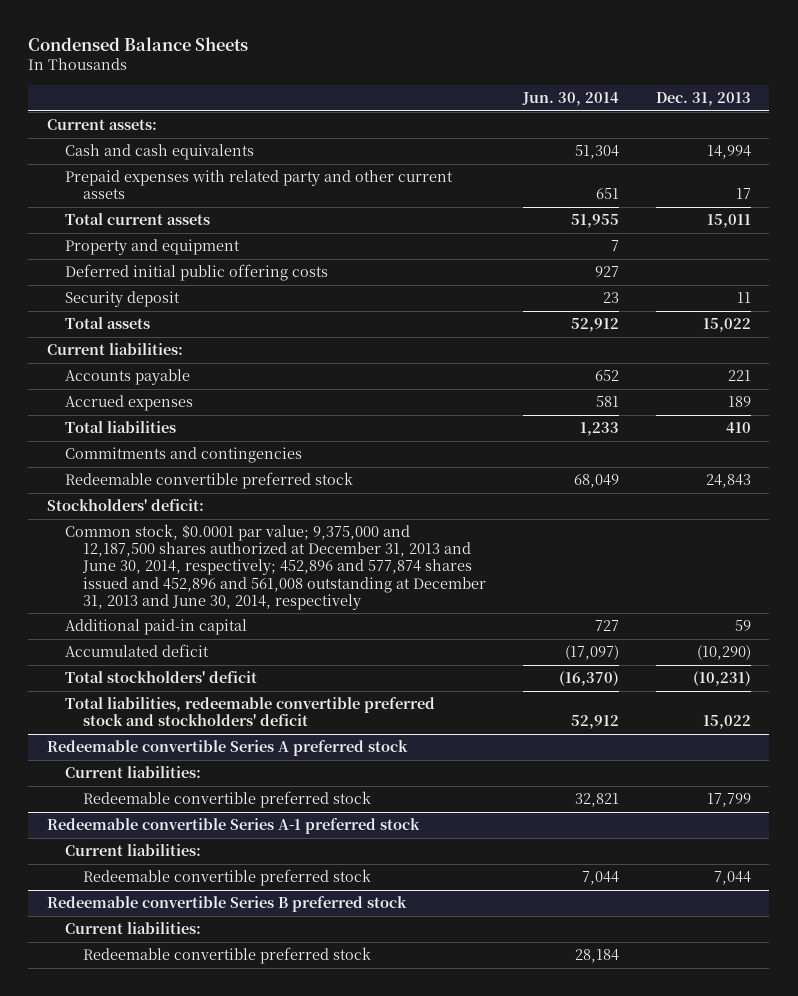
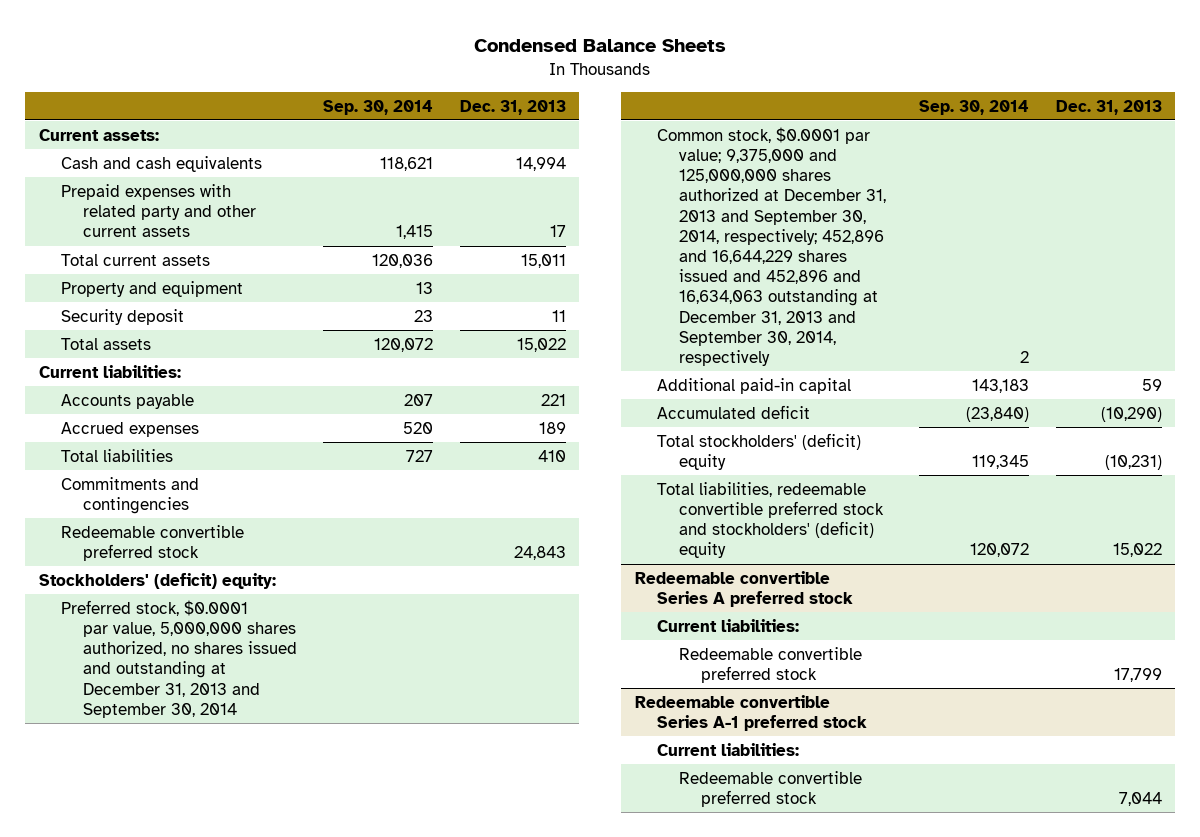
- | Jun. 30, 2014 | Dec. 31, 2013
+ | Sep. 30, 2014 | Dec. 31, 2013
- Deferred initial public offering costs | 927 |
- Stockholders' deficit:
- Common stock, $0.0001 par value; 9,375,000 and 12,187,500 shares authorized at December 31, 2013 and June 30, 2014, respectively; 452,896 and 577,874 shares issued and 452,896 and 561,008 outstanding at December 31, 2013 and June 30, 2014, respectively
+ Stockholders' (deficit) equity:
+ Preferred stock, $0.0001 par value, 5,000,000 shares authorized, no shares issued and outstanding at December 31, 2013 and September 30, 2014
+ Common stock, $0.0001 par value; 9,375,000 and 125,000,000 shares authorized at December 31, 2013 and September 30, 2014, respectively; 452,896 and 16,644,229 shares issued and 452,896 and 16,634,063 outstanding at December 31, 2013 and September 30, 2014, respectively | 2 |
- Total stockholders' deficit | (16,370) | (10,231)
- Total liabilities, redeemable convertible preferred stock and stockholders' deficit | 52,912 | 15,022
+ Total stockholders' (deficit) equity | 119,345 | (10,231)
+ Total liabilities, redeemable convertible preferred stock and stockholders' (deficit) equity | 120,072 | 15,022
- Redeemable convertible Series B preferred stock
- Current liabilities:
- Redeemable convertible preferred stock | 28,184 |

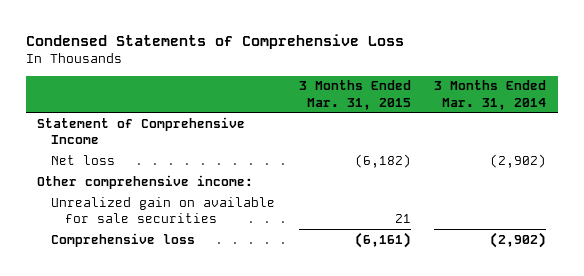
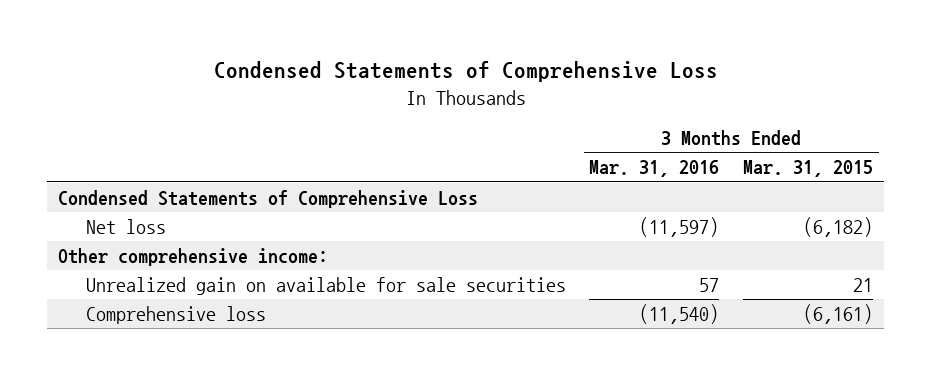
- | 3 Months Ended Mar. 31, 2015 | 3 Months Ended Mar. 31, 2014
+ | 3 Months Ended Mar. 31, 2016 | 3 Months Ended Mar. 31, 2015
- Statement of Comprehensive Income
+ Condensed Statements of Comprehensive Loss

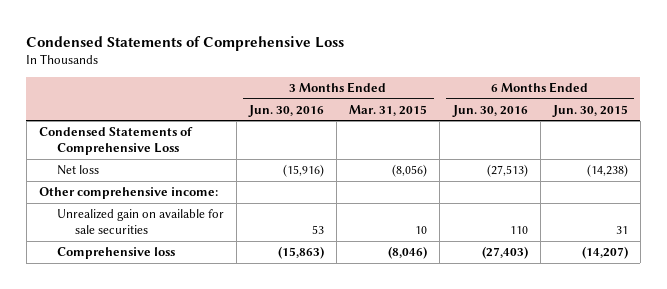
- | 3 Months Ended Mar. 31, 2016 | 3 Months Ended Mar. 31, 2015
+ | 3 Months Ended Jun. 30, 2016 | 3 Months Ended Mar. 31, 2015 | 6 Months Ended Jun. 30, 2016 | 6 Months Ended Jun. 30, 2015
- Net loss | (11,597) | (6,182)
+ Net loss | (15,916) | (8,056) | (27,513) | (14,238)
- Unrealized gain on available for sale securities | 57 | 21
- Comprehensive loss | (11,540) | (6,161)
+ Unrealized gain on available for sale securities | 53 | 10 | 110 | 31
+ Comprehensive loss | (15,863) | (8,046) | (27,403) | (14,207)

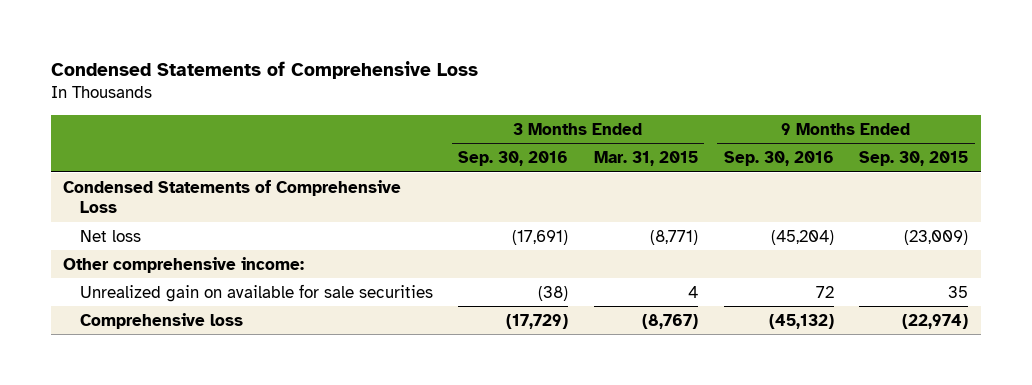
- | 3 Months Ended Jun. 30, 2016 | 3 Months Ended Mar. 31, 2015 | 6 Months Ended Jun. 30, 2016 | 6 Months Ended Jun. 30, 2015
+ | 3 Months Ended Sep. 30, 2016 | 3 Months Ended Mar. 31, 2015 | 9 Months Ended Sep. 30, 2016 | 9 Months Ended Sep. 30, 2015
- Net loss | (15,916) | (8,056) | (27,513) | (14,238)
+ Net loss | (17,691) | (8,771) | (45,204) | (23,009)
- Unrealized gain on available for sale securities | 53 | 10 | 110 | 31
- Comprehensive loss | (15,863) | (8,046) | (27,403) | (14,207)
+ Unrealized gain on available for sale securities | (38) | 4 | 72 | 35
+ Comprehensive loss | (17,729) | (8,767) | (45,132) | (22,974)

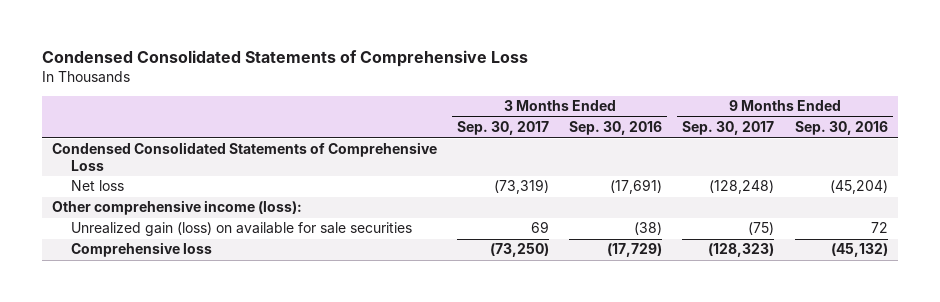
- Condensed Statements of Comprehensive Loss
+ Condensed Consolidated Statements of Comprehensive Loss
- | 3 Months Ended Sep. 30, 2016 | 3 Months Ended Mar. 31, 2015 | 9 Months Ended Sep. 30, 2016 | 9 Months Ended Sep. 30, 2015
+ | 3 Months Ended Sep. 30, 2017 | 3 Months Ended Sep. 30, 2016 | 9 Months Ended Sep. 30, 2017 | 9 Months Ended Sep. 30, 2016
- Condensed Statements of Comprehensive Loss
+ Condensed Consolidated Statements of Comprehensive Loss
- Other comprehensive income:
- Unrealized gain on available for sale securities | (38) | 4 | 72 | 35
+ Other comprehensive income (loss):
+ Unrealized gain (loss) on available for sale securities | 69 | (38) | (75) | 72

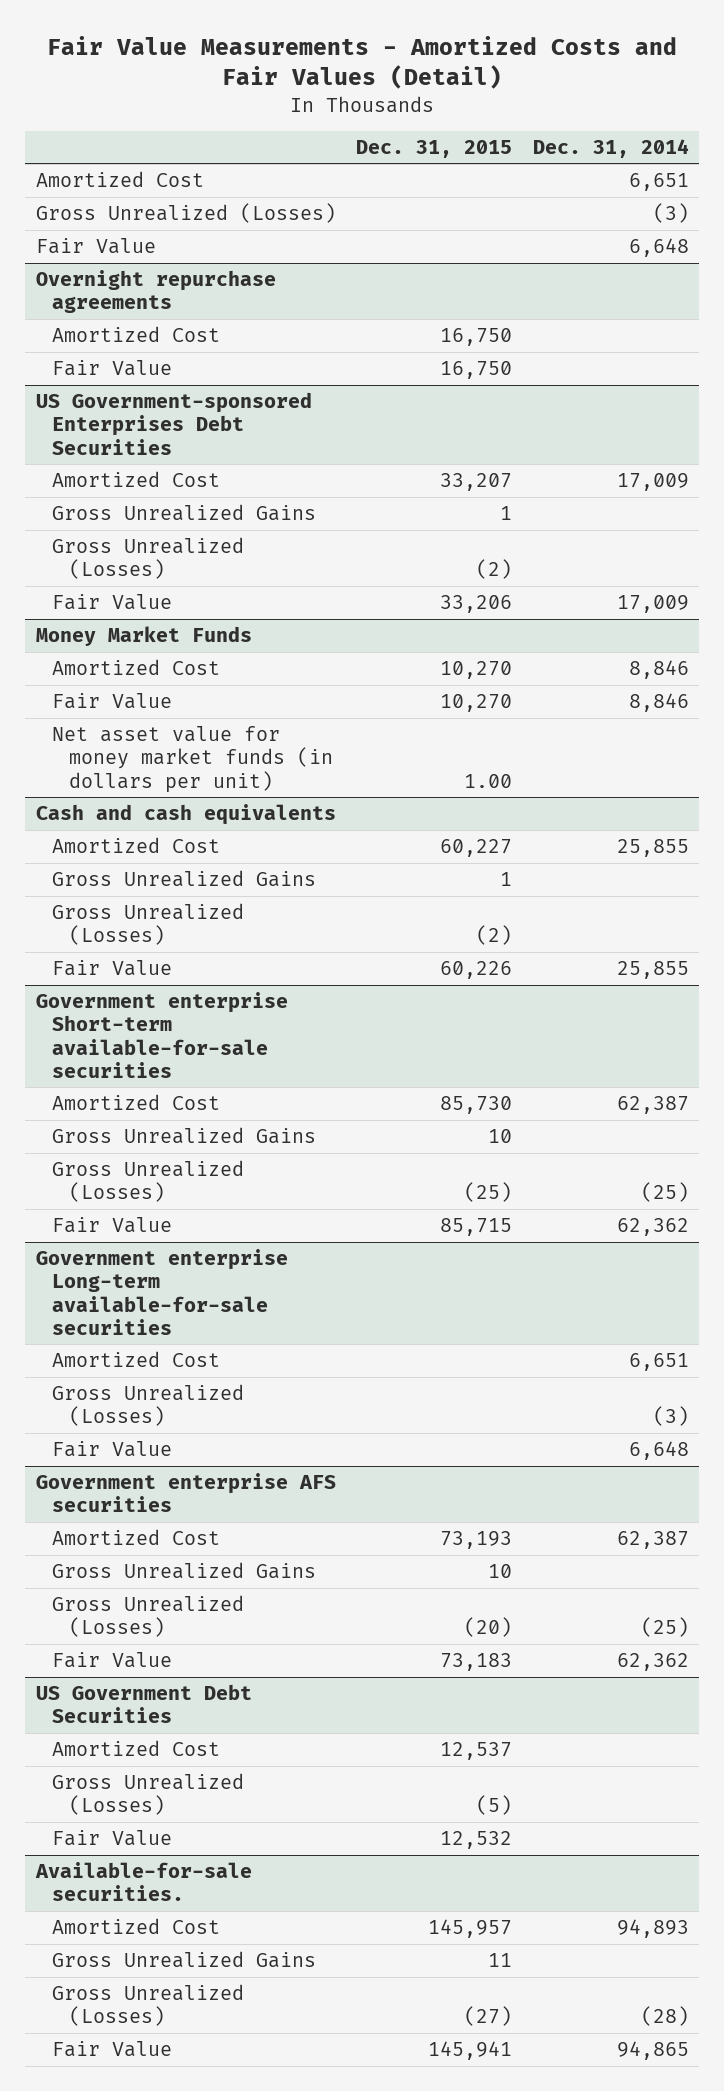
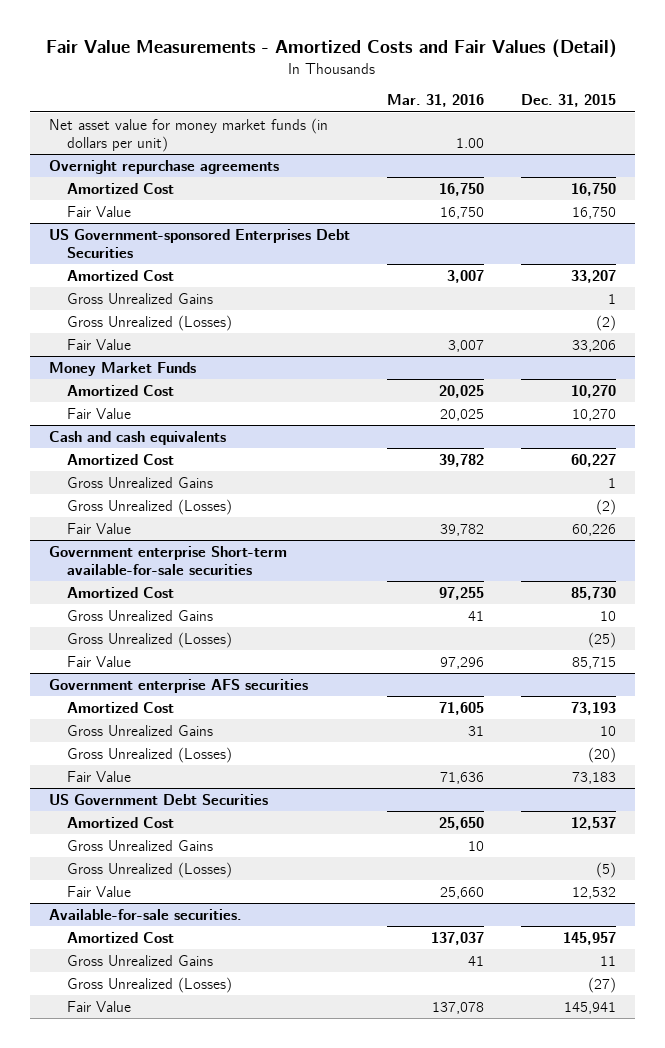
- | Dec. 31, 2015 | Dec. 31, 2014
+ | Mar. 31, 2016 | Dec. 31, 2015
- Amortized Cost | | 6,651
- Gross Unrealized (Losses) | | (3)
- Fair Value | | 6,648
+ Net asset value for money market funds (in dollars per unit) | 1.00 |
@ Money Market Funds
- Net asset value for money market funds (in dollars per unit) | 1.00 |
- Government enterprise Long-term available-for-sale securities
- Amortized Cost | | 6,651
- Gross Unrealized (Losses) | | (3)
- Fair Value | | 6,648
@ US Government Debt Securities
+ Gross Unrealized Gains | 10 |

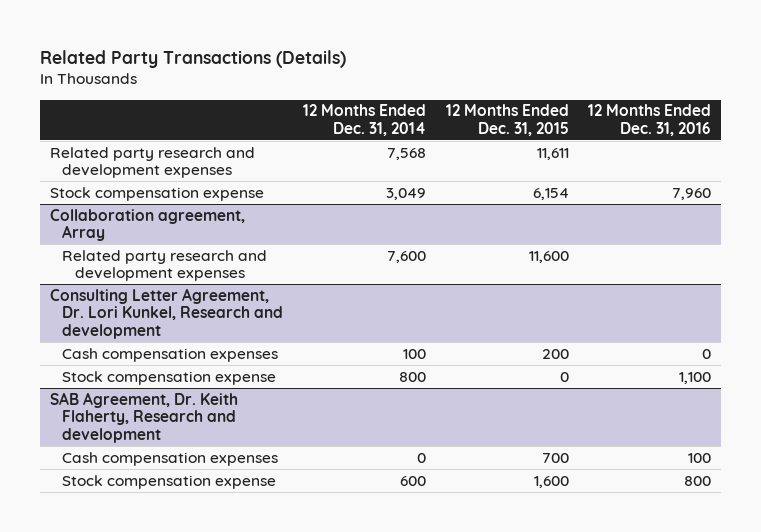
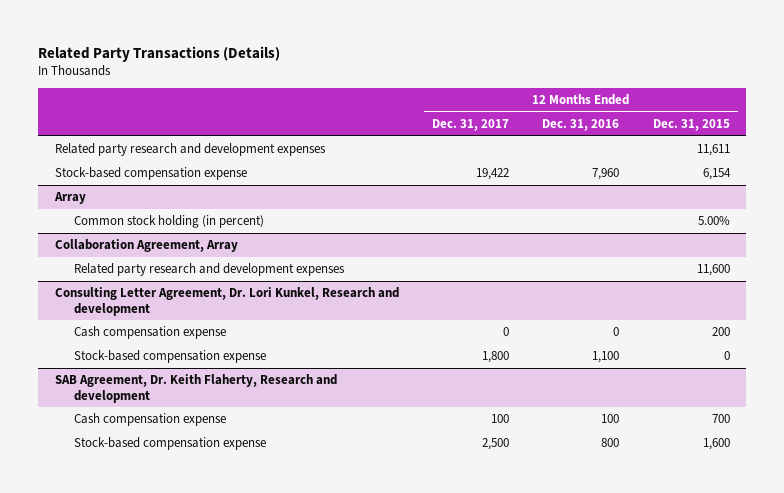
- | 12 Months Ended Dec. 31, 2014 | 12 Months Ended Dec. 31, 2015 | 12 Months Ended Dec. 31, 2016
+ | 12 Months Ended Dec. 31, 2017 | 12 Months Ended Dec. 31, 2016 | 12 Months Ended Dec. 31, 2015
- Stock compensation expense | 3,049 | 6,154 | 7,960
- Collaboration agreement, Array
+ Stock-based compensation expense | 19,422 | 7,960 | 6,154
+ Array
+ Common stock holding (in percent) | | | 5.00%
+ Collaboration Agreement, Array
@ Consulting Letter Agreement, Dr. Lori Kunkel, Research and development
- Cash compensation expenses | 100 | 200 | 0
- Stock compensation expense | 800 | 0 | 1,100
+ Cash compensation expense | 0 | 0 | 200
+ Stock-based compensation expense | 1,800 | 1,100 | 0
@ SAB Agreement, Dr. Keith Flaherty, Research and development
- Cash compensation expenses | 0 | 700 | 100
- Stock compensation expense | 600 | 1,600 | 800
+ Cash compensation expense | 100 | 100 | 700
+ Stock-based compensation expense | 2,500 | 800 | 1,600

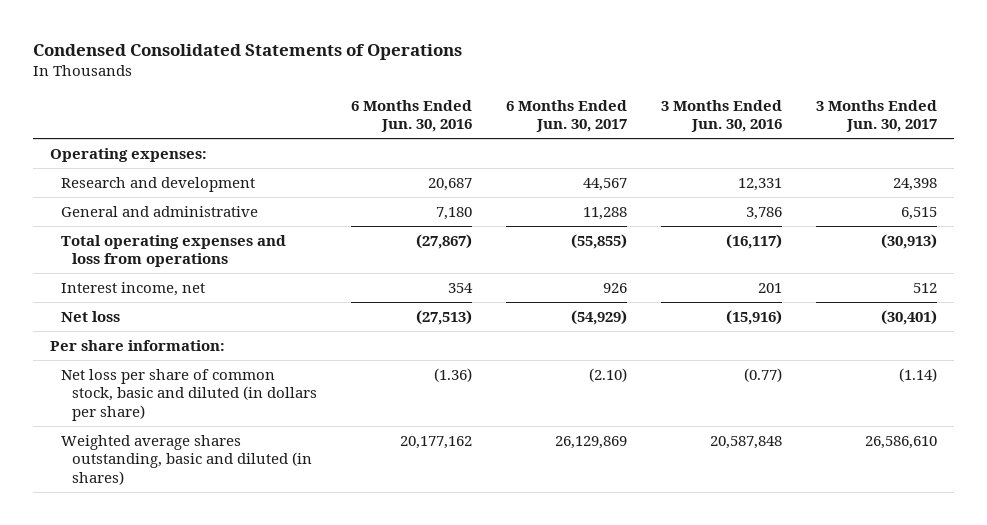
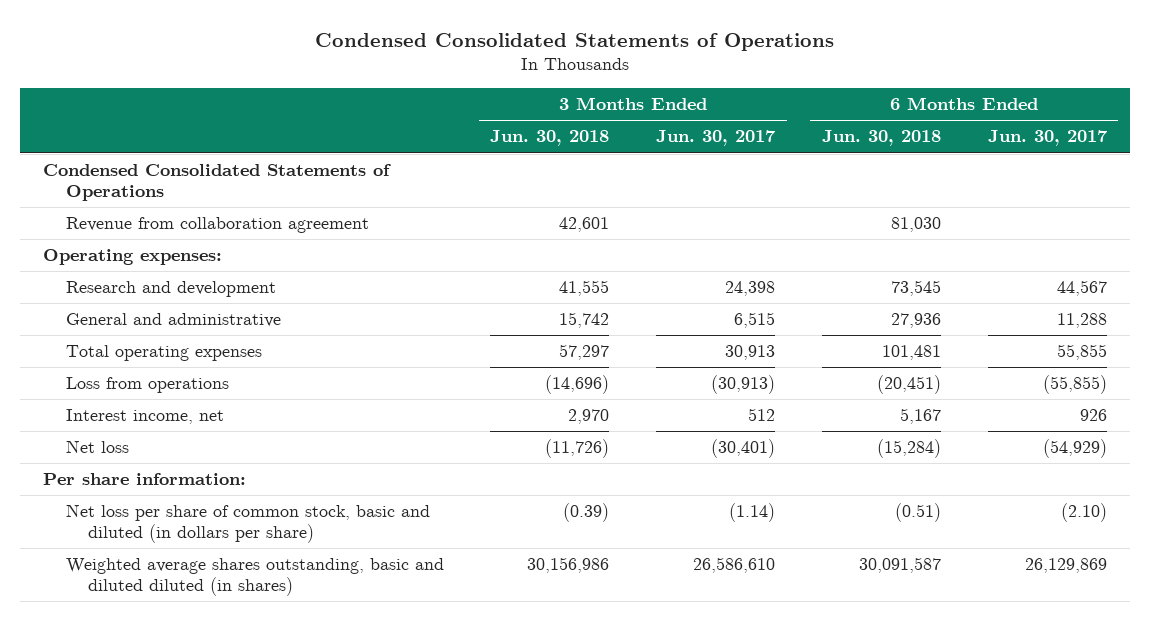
- | 6 Months Ended Jun. 30, 2016 | 6 Months Ended Jun. 30, 2017 | 3 Months Ended Jun. 30, 2016 | 3 Months Ended Jun. 30, 2017
+ | 3 Months Ended Jun. 30, 2018 | 3 Months Ended Jun. 30, 2017 | 6 Months Ended Jun. 30, 2018 | 6 Months Ended Jun. 30, 2017
+ Condensed Consolidated Statements of Operations
+ Revenue from collaboration agreement | 42,601 | | 81,030 |
- Total operating expenses and loss from operations | (27,867) | (55,855) | (16,117) | (30,913)
+ Total operating expenses | 57,297 | 30,913 | 101,481 | 55,855
+ Loss from operations | (14,696) | (30,913) | (20,451) | (55,855)
- Weighted average shares outstanding, basic and diluted (in shares) | 20,177,162 | 26,129,869 | 20,587,848 | 26,586,610
+ Weighted average shares outstanding, basic and diluted diluted (in shares) | 30,156,986 | 26,586,610 | 30,091,587 | 26,129,869

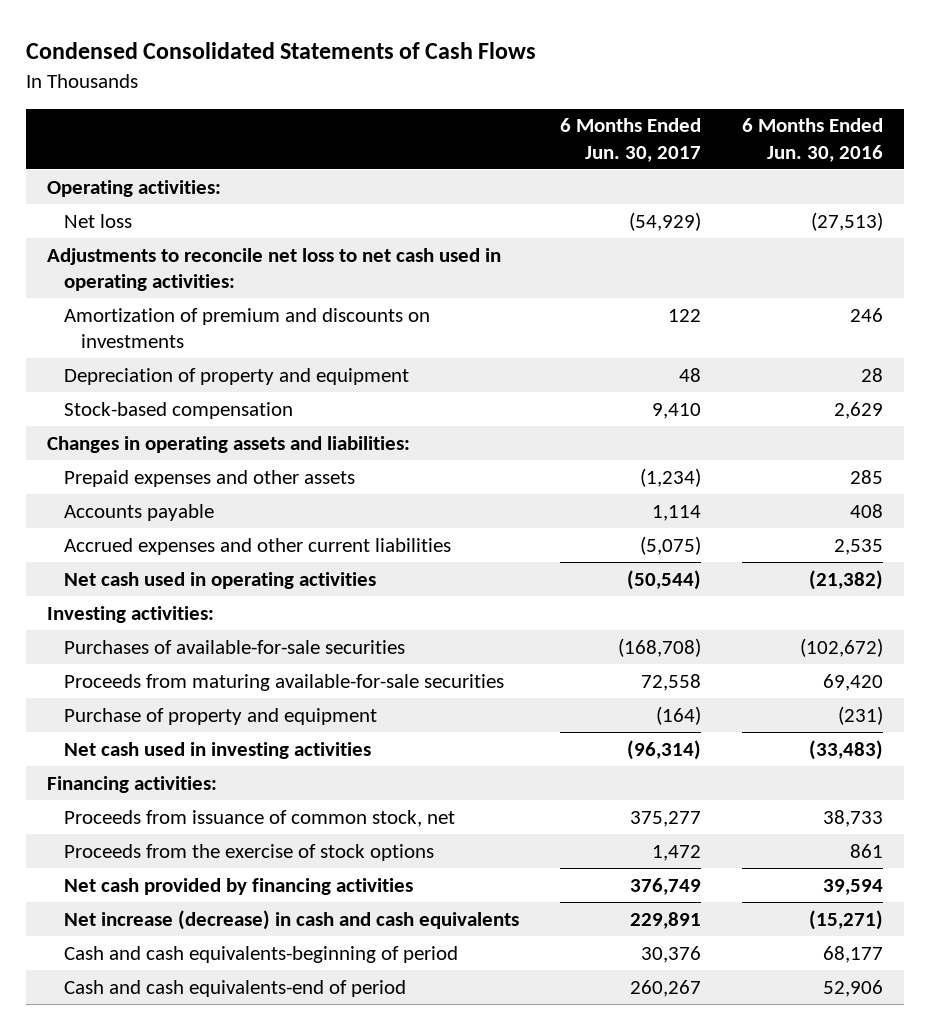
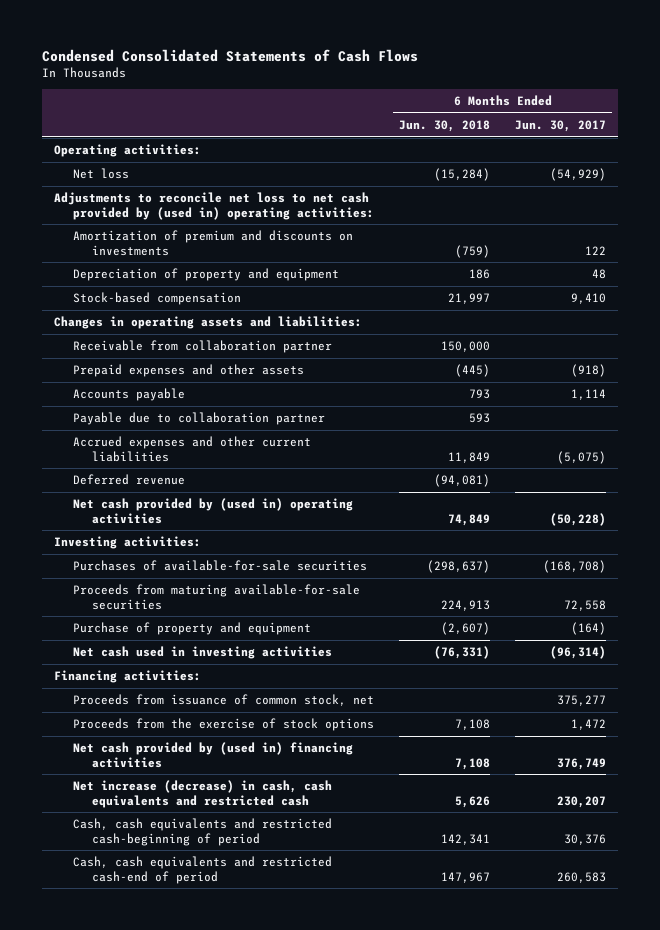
- | 6 Months Ended Jun. 30, 2017 | 6 Months Ended Jun. 30, 2016
+ | 6 Months Ended Jun. 30, 2018 | 6 Months Ended Jun. 30, 2017
- Adjustments to reconcile net loss to net cash used in operating activities:
+ Adjustments to reconcile net loss to net cash provided by (used in) operating activities:
- Prepaid expenses and other assets | (1,234) | 285
+ Receivable from collaboration partner | 150,000 |
+ Prepaid expenses and other assets | (445) | (918)
+ Payable due to collaboration partner | 593 |
- Net cash used in operating activities | (50,544) | (21,382)
+ Deferred revenue | (94,081) |
+ Net cash provided by (used in) operating activities | 74,849 | (50,228)
- Net cash provided by financing activities | 376,749 | 39,594
- Net increase (decrease) in cash and cash equivalents | 229,891 | (15,271)
- Cash and cash equivalents-beginning of period | 30,376 | 68,177
- Cash and cash equivalents-end of period | 260,267 | 52,906
+ Net cash provided by (used in) financing activities | 7,108 | 376,749
+ Net increase (decrease) in cash, cash equivalents and restricted cash | 5,626 | 230,207
+ Cash, cash equivalents and restricted cash-beginning of period | 142,341 | 30,376
+ Cash, cash equivalents and restricted cash-end of period | 147,967 | 260,583

